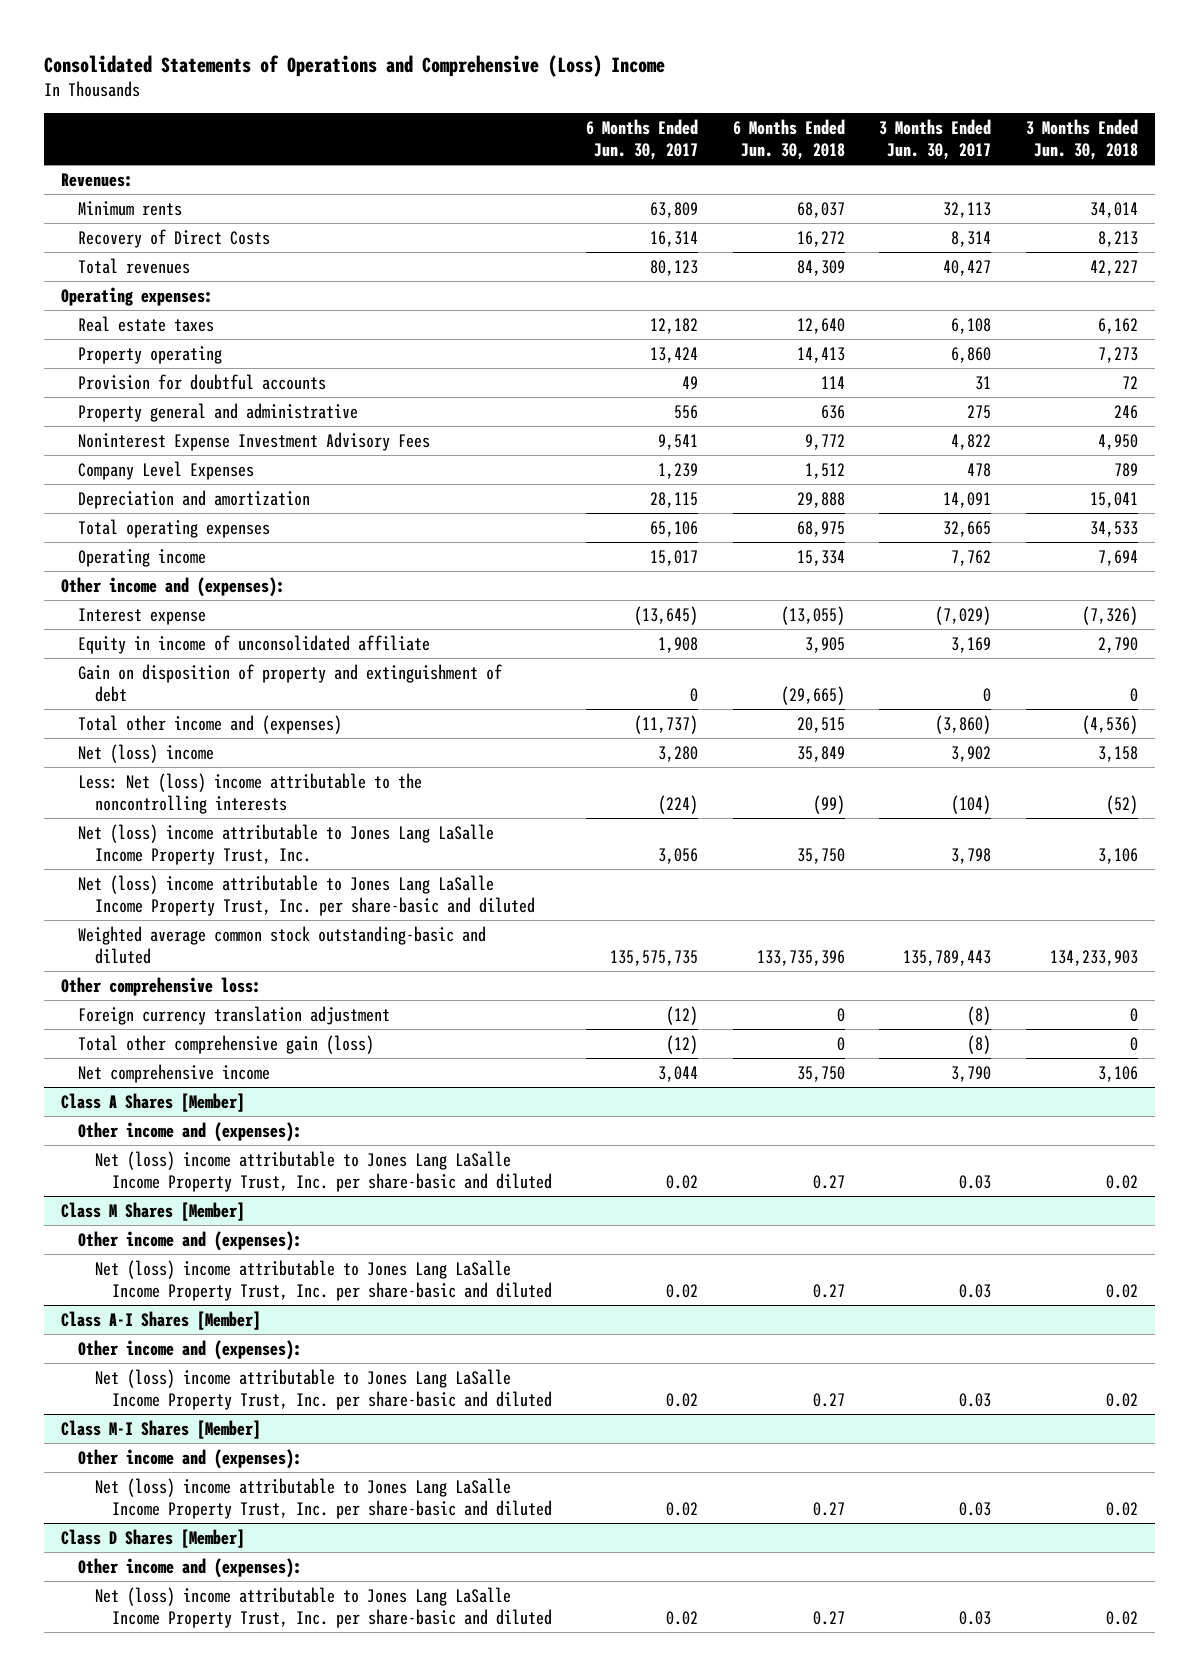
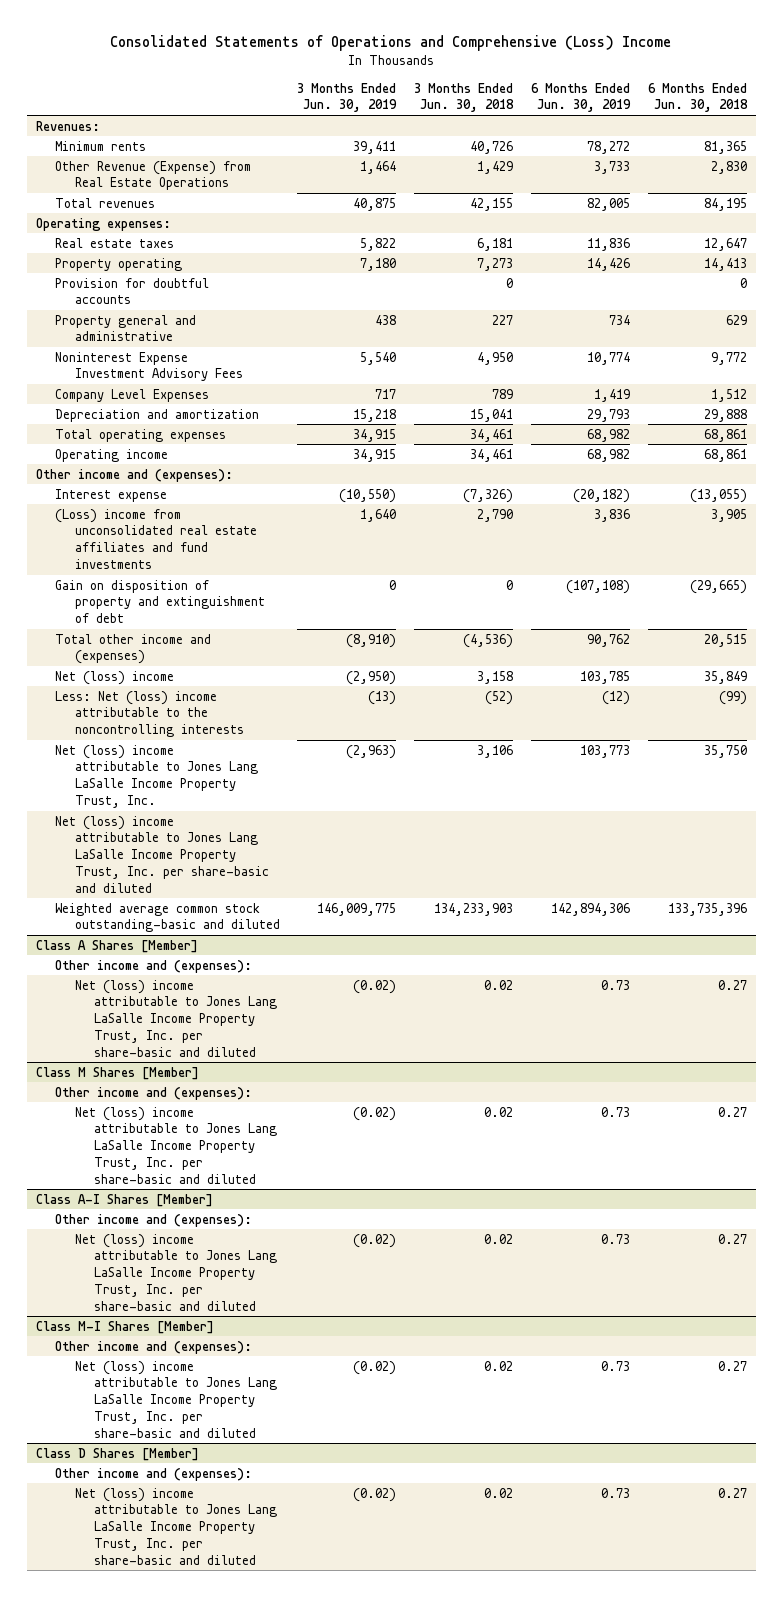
- | 6 Months Ended Jun. 30, 2017 | 6 Months Ended Jun. 30, 2018 | 3 Months Ended Jun. 30, 2017 | 3 Months Ended Jun. 30, 2018
+ | 3 Months Ended Jun. 30, 2019 | 3 Months Ended Jun. 30, 2018 | 6 Months Ended Jun. 30, 2019 | 6 Months Ended Jun. 30, 2018
- Minimum rents | 63,809 | 68,037 | 32,113 | 34,014
- Recovery of Direct Costs | 16,314 | 16,272 | 8,314 | 8,213
- Total revenues | 80,123 | 84,309 | 40,427 | 42,227
+ Minimum rents | 39,411 | 40,726 | 78,272 | 81,365
+ Other Revenue (Expense) from Real Estate Operations | 1,464 | 1,429 | 3,733 | 2,830
+ Total revenues | 40,875 | 42,155 | 82,005 | 84,195
- Real estate taxes | 12,182 | 12,640 | 6,108 | 6,162
+ Real estate taxes | 5,822 | 6,181 | 11,836 | 12,647
- Provision for doubtful accounts | 49 | 114 | 31 | 72
- Property general and administrative | 556 | 636 | 275 | 246
+ Provision for doubtful accounts | | 0 | | 0
+ Property general and administrative | 438 | 227 | 734 | 629
- Total operating expenses | 65,106 | 68,975 | 32,665 | 34,533
- Operating income | 15,017 | 15,334 | 7,762 | 7,694
+ Total operating expenses | 34,915 | 34,461 | 68,982 | 68,861
+ Operating income | 34,915 | 34,461 | 68,982 | 68,861
- Equity in income of unconsolidated affiliate | 1,908 | 3,905 | 3,169 | 2,790
+ (Loss) income from unconsolidated real estate affiliates and fund investments | 1,640 | 2,790 | 3,836 | 3,905
- Other comprehensive loss:
- Foreign currency translation adjustment | (12) | 0 | (8) | 0
- Total other comprehensive gain (loss) | (12) | 0 | (8) | 0
- Net comprehensive income | 3,044 | 35,750 | 3,790 | 3,106

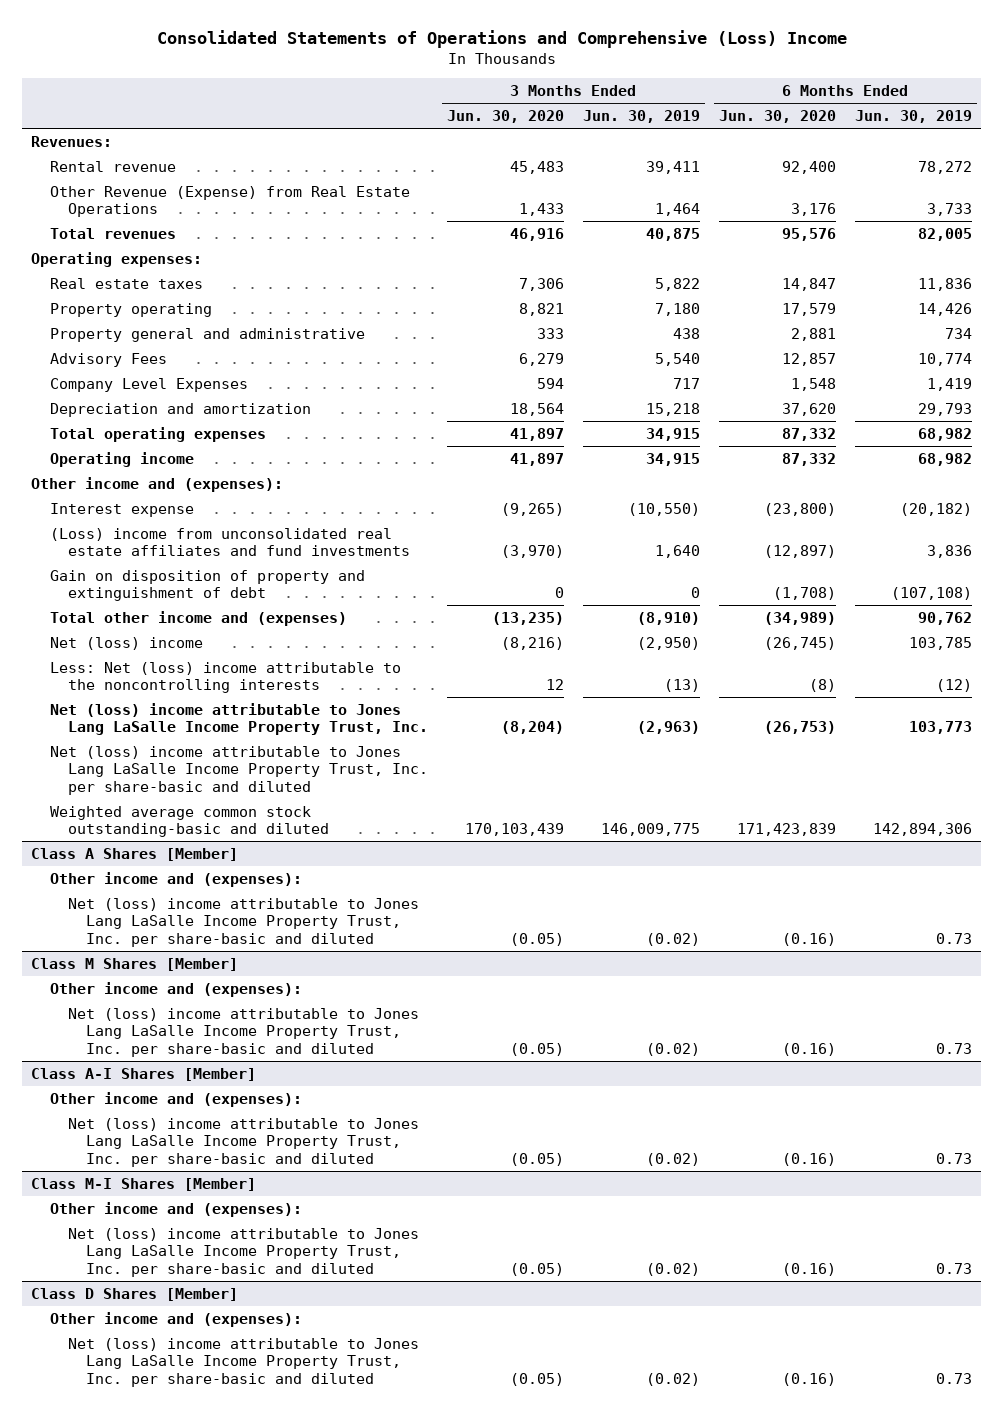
- | 3 Months Ended Jun. 30, 2019 | 3 Months Ended Jun. 30, 2018 | 6 Months Ended Jun. 30, 2019 | 6 Months Ended Jun. 30, 2018
+ | 3 Months Ended Jun. 30, 2020 | 3 Months Ended Jun. 30, 2019 | 6 Months Ended Jun. 30, 2020 | 6 Months Ended Jun. 30, 2019
- Minimum rents | 39,411 | 40,726 | 78,272 | 81,365
+ Rental revenue | 45,483 | 39,411 | 92,400 | 78,272
- Provision for doubtful accounts | | 0 | | 0
- Noninterest Expense Investment Advisory Fees | 5,540 | 4,950 | 10,774 | 9,772
+ Advisory Fees | 6,279 | 5,540 | 12,857 | 10,774

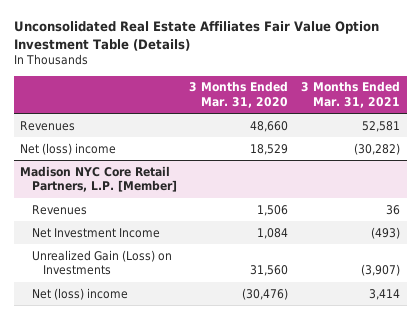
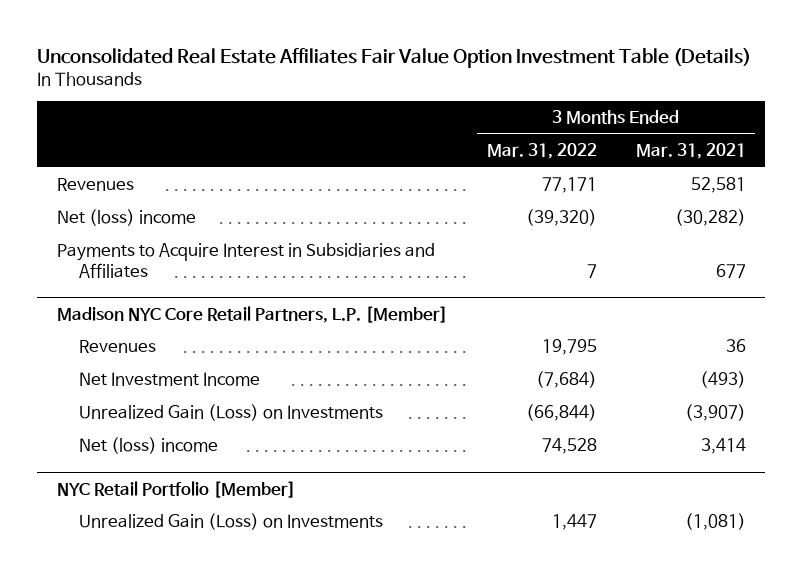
- | 3 Months Ended Mar. 31, 2020 | 3 Months Ended Mar. 31, 2021
+ | 3 Months Ended Mar. 31, 2022 | 3 Months Ended Mar. 31, 2021
+ Payments to Acquire Interest in Subsidiaries and Affiliates | 7 | 677
+ NYC Retail Portfolio [Member]
+ Unrealized Gain (Loss) on Investments | 1,447 | (1,081)

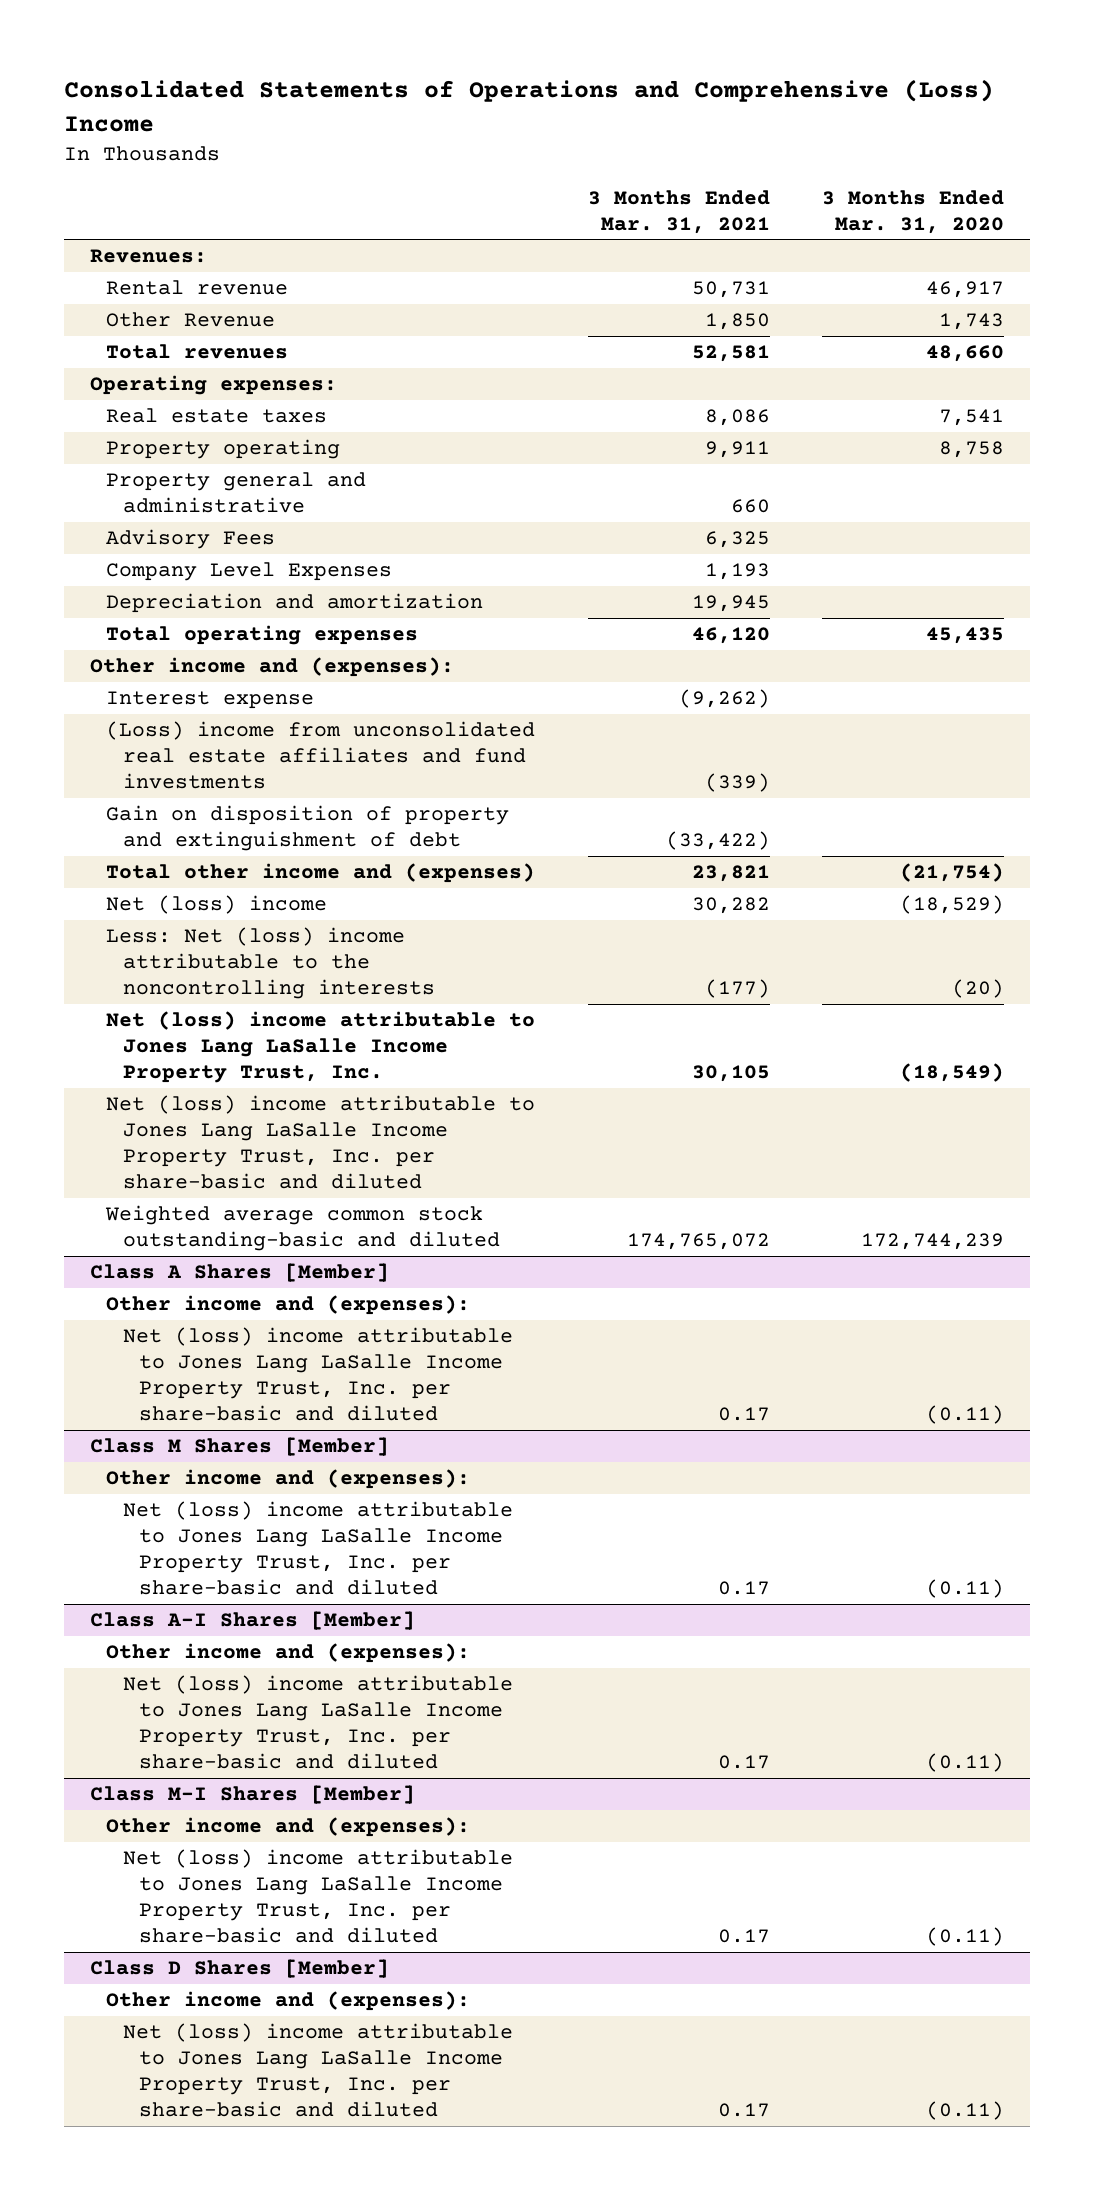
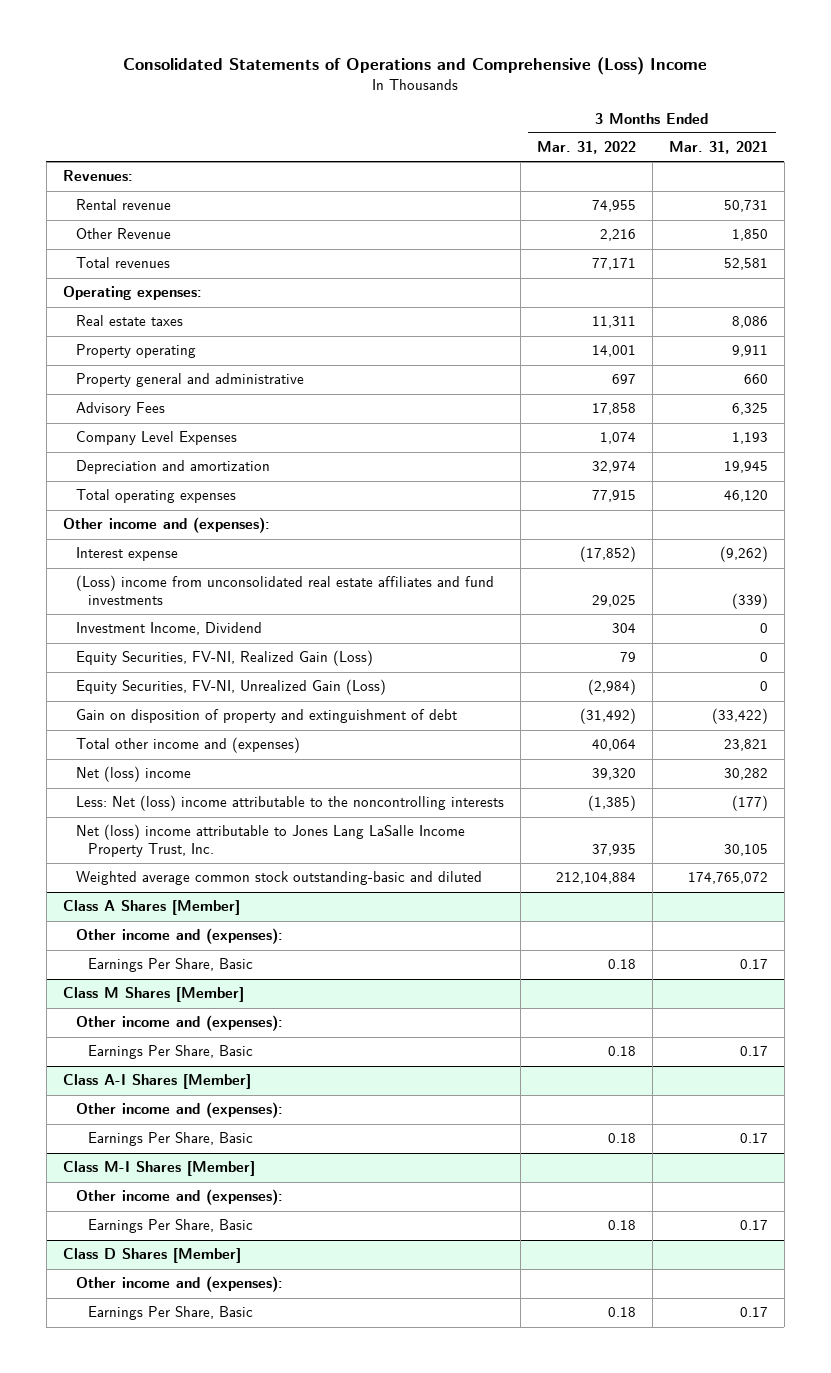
- | 3 Months Ended Mar. 31, 2021 | 3 Months Ended Mar. 31, 2020
+ | 3 Months Ended Mar. 31, 2022 | 3 Months Ended Mar. 31, 2021
+ Investment Income, Dividend | 304 | 0
+ Equity Securities, FV-NI, Realized Gain (Loss) | 79 | 0
+ Equity Securities, FV-NI, Unrealized Gain (Loss) | (2,984) | 0
- Net (loss) income attributable to Jones Lang LaSalle Income Property Trust, Inc. per share-basic and diluted
@ Class A Shares [Member]
- Net (loss) income attributable to Jones Lang LaSalle Income Property Trust, Inc. per share-basic and diluted | 0.17 | (0.11)
+ Earnings Per Share, Basic | 0.18 | 0.17
@ Class M Shares [Member]
- Net (loss) income attributable to Jones Lang LaSalle Income Property Trust, Inc. per share-basic and diluted | 0.17 | (0.11)
+ Earnings Per Share, Basic | 0.18 | 0.17
@ Class A-I Shares [Member]
- Net (loss) income attributable to Jones Lang LaSalle Income Property Trust, Inc. per share-basic and diluted | 0.17 | (0.11)
+ Earnings Per Share, Basic | 0.18 | 0.17
@ Class M-I Shares [Member]
- Net (loss) income attributable to Jones Lang LaSalle Income Property Trust, Inc. per share-basic and diluted | 0.17 | (0.11)
+ Earnings Per Share, Basic | 0.18 | 0.17
@ Class D Shares [Member]
- Net (loss) income attributable to Jones Lang LaSalle Income Property Trust, Inc. per share-basic and diluted | 0.17 | (0.11)
+ Earnings Per Share, Basic | 0.18 | 0.17

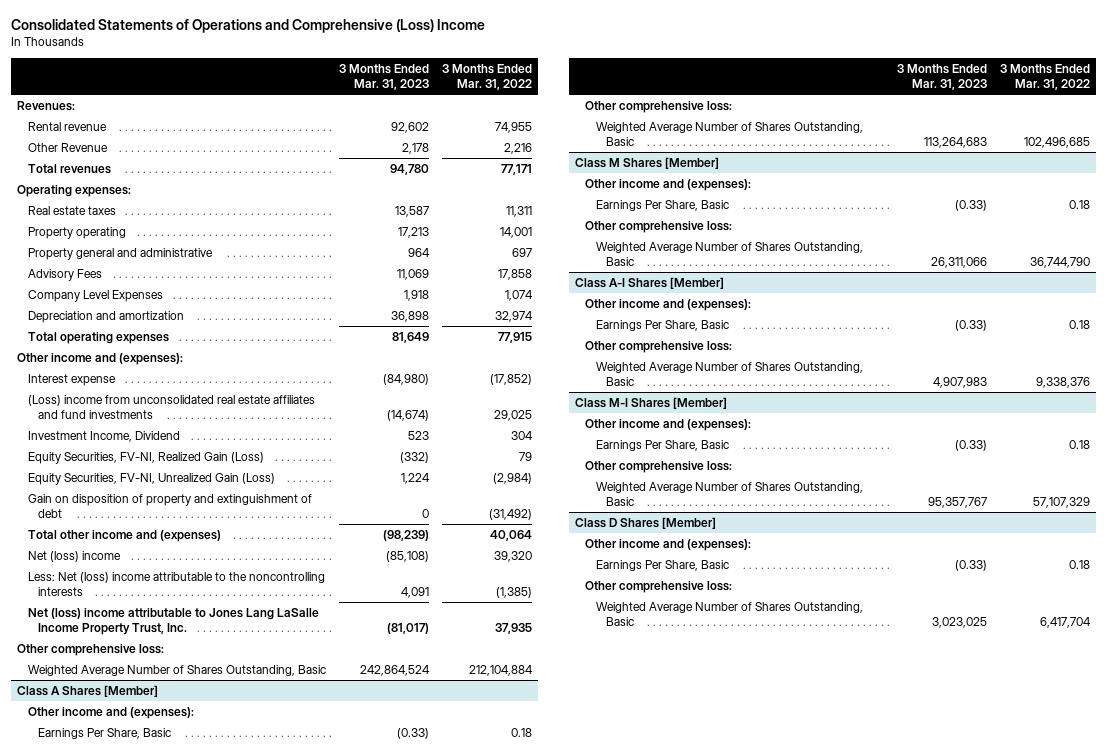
- | 3 Months Ended Mar. 31, 2022 | 3 Months Ended Mar. 31, 2021
+ | 3 Months Ended Mar. 31, 2023 | 3 Months Ended Mar. 31, 2022
- Weighted average common stock outstanding-basic and diluted | 212,104,884 | 174,765,072
+ Other comprehensive loss:
+ Weighted Average Number of Shares Outstanding, Basic | 242,864,524 | 212,104,884
@ Class A Shares [Member]
+ Other comprehensive loss:
+ Weighted Average Number of Shares Outstanding, Basic | 113,264,683 | 102,496,685
@ Class M Shares [Member]
+ Other comprehensive loss:
+ Weighted Average Number of Shares Outstanding, Basic | 26,311,066 | 36,744,790
@ Class A-I Shares [Member]
+ Other comprehensive loss:
+ Weighted Average Number of Shares Outstanding, Basic | 4,907,983 | 9,338,376
@ Class M-I Shares [Member]
+ Other comprehensive loss:
+ Weighted Average Number of Shares Outstanding, Basic | 95,357,767 | 57,107,329
@ Class D Shares [Member]
+ Other comprehensive loss:
+ Weighted Average Number of Shares Outstanding, Basic | 3,023,025 | 6,417,704

